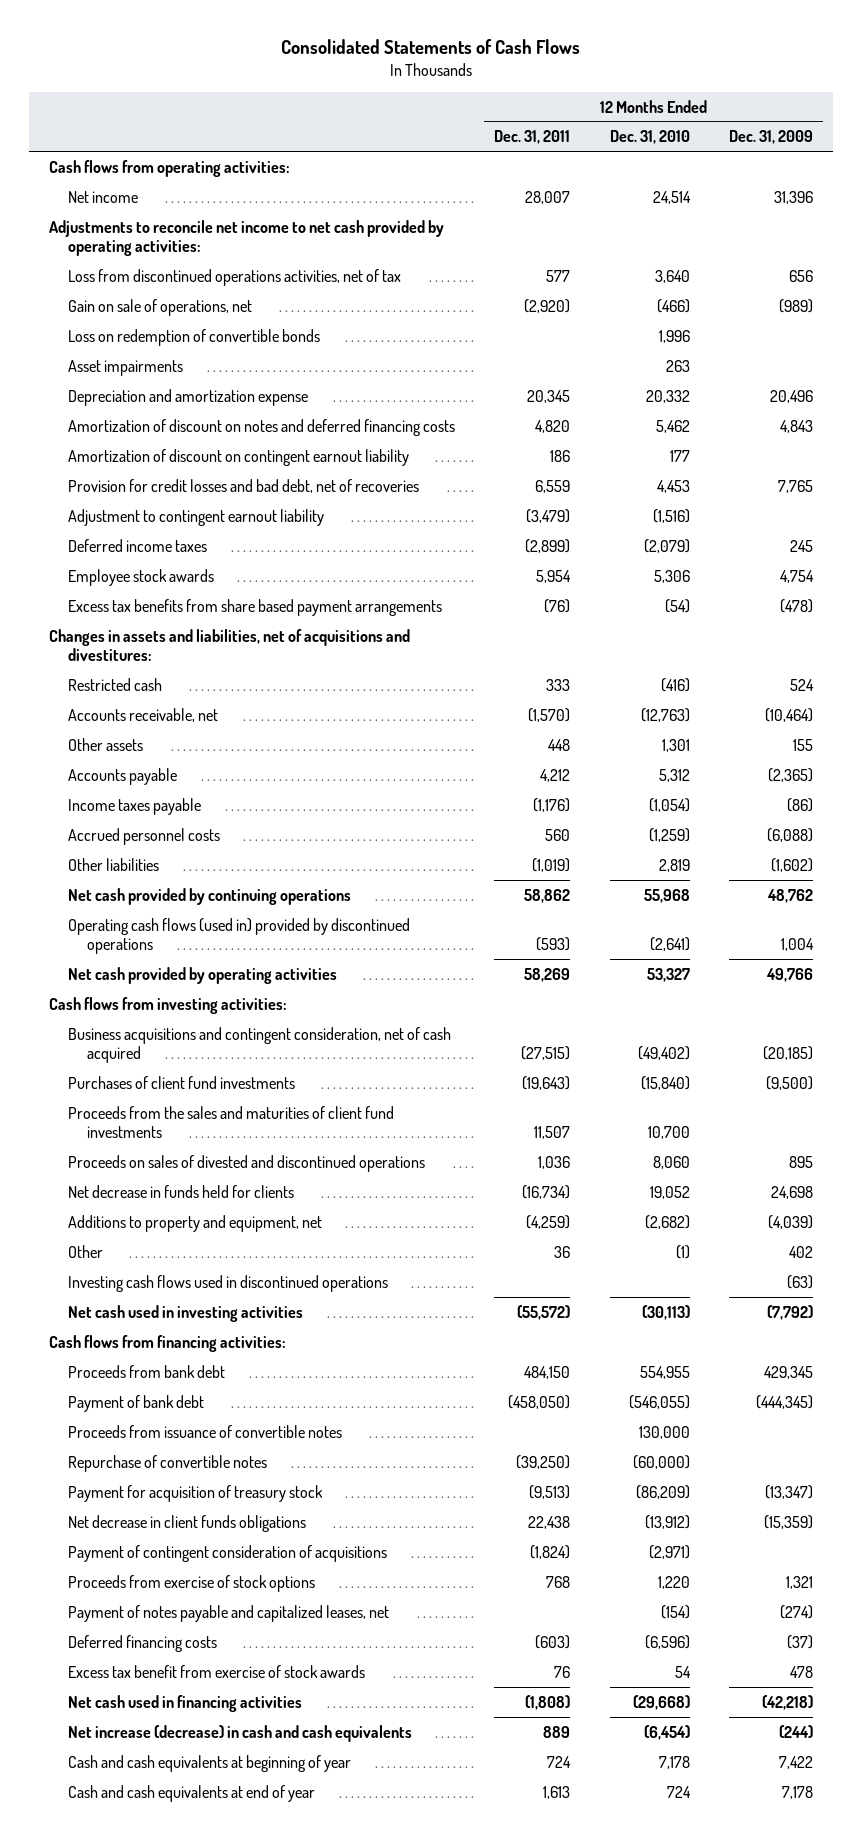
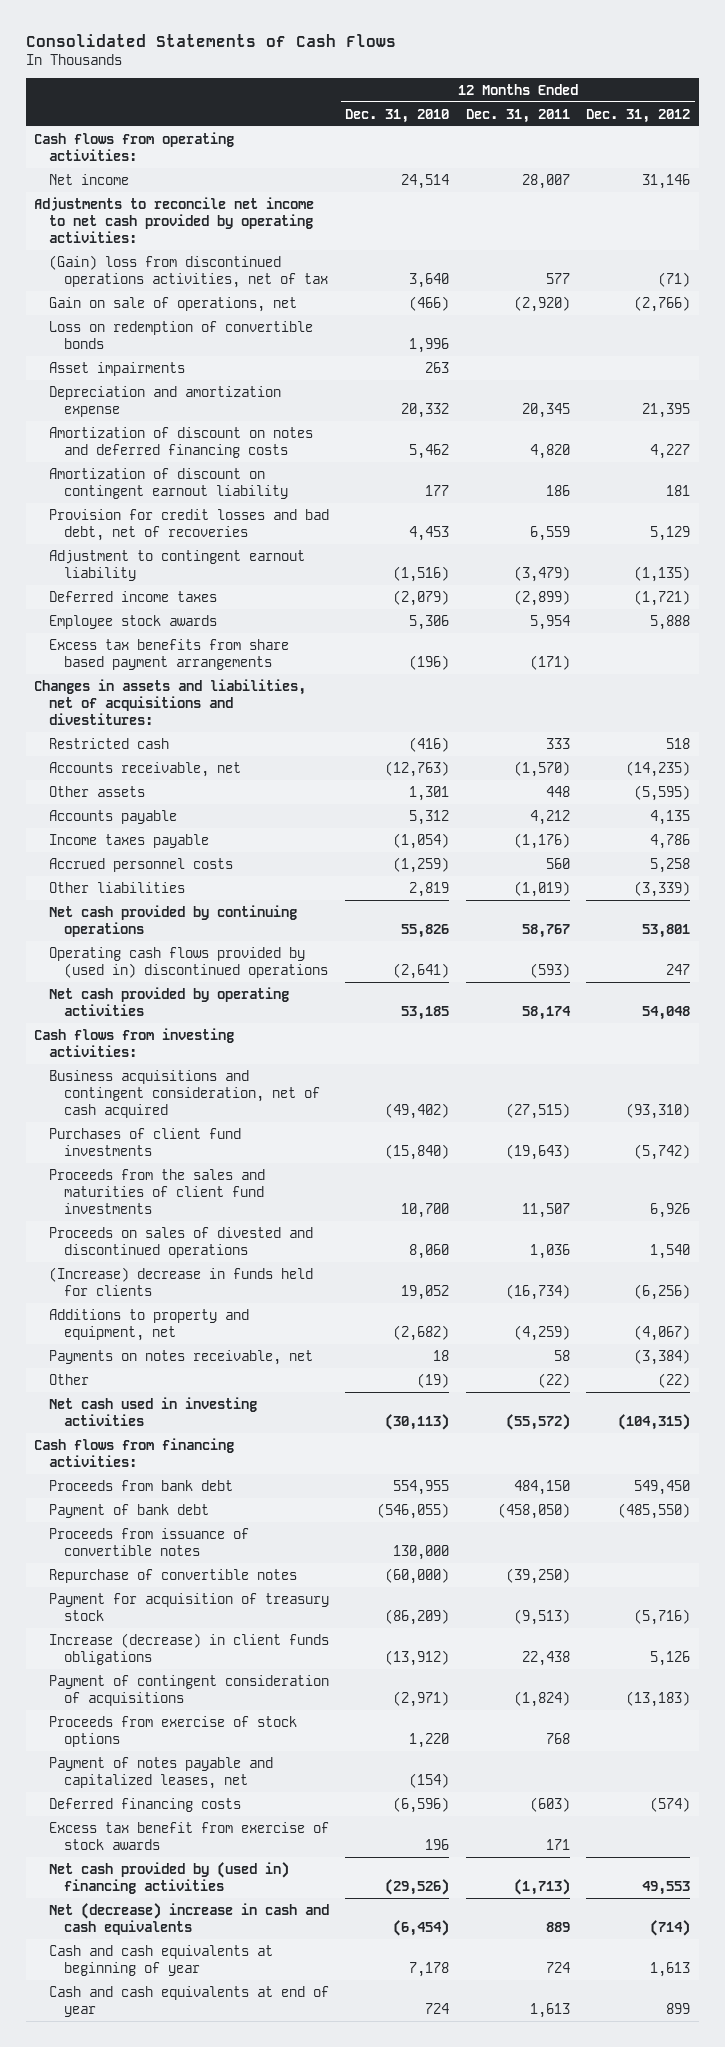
- | 12 Months Ended Dec. 31, 2011 | 12 Months Ended Dec. 31, 2010 | 12 Months Ended Dec. 31, 2009
+ | 12 Months Ended Dec. 31, 2010 | 12 Months Ended Dec. 31, 2011 | 12 Months Ended Dec. 31, 2012
- Loss from discontinued operations activities, net of tax | 577 | 3,640 | 656
+ (Gain) loss from discontinued operations activities, net of tax | 3,640 | 577 | (71)
- Excess tax benefits from share based payment arrangements | (76) | (54) | (478)
+ Excess tax benefits from share based payment arrangements | (196) | (171) |
- Net cash provided by continuing operations | 58,862 | 55,968 | 48,762
- Operating cash flows (used in) provided by discontinued operations | (593) | (2,641) | 1,004
- Net cash provided by operating activities | 58,269 | 53,327 | 49,766
+ Net cash provided by continuing operations | 55,826 | 58,767 | 53,801
+ Operating cash flows provided by (used in) discontinued operations | (2,641) | (593) | 247
+ Net cash provided by operating activities | 53,185 | 58,174 | 54,048
- Net decrease in funds held for clients | (16,734) | 19,052 | 24,698
+ (Increase) decrease in funds held for clients | 19,052 | (16,734) | (6,256)
- Other | 36 | (1) | 402
- Investing cash flows used in discontinued operations | | | (63)
+ Payments on notes receivable, net | 18 | 58 | (3,384)
+ Other | (19) | (22) | (22)
- Net decrease in client funds obligations | 22,438 | (13,912) | (15,359)
+ Increase (decrease) in client funds obligations | (13,912) | 22,438 | 5,126
- Excess tax benefit from exercise of stock awards | 76 | 54 | 478
- Net cash used in financing activities | (1,808) | (29,668) | (42,218)
- Net increase (decrease) in cash and cash equivalents | 889 | (6,454) | (244)
+ Excess tax benefit from exercise of stock awards | 196 | 171 |
+ Net cash provided by (used in) financing activities | (29,526) | (1,713) | 49,553
+ Net (decrease) increase in cash and cash equivalents | (6,454) | 889 | (714)

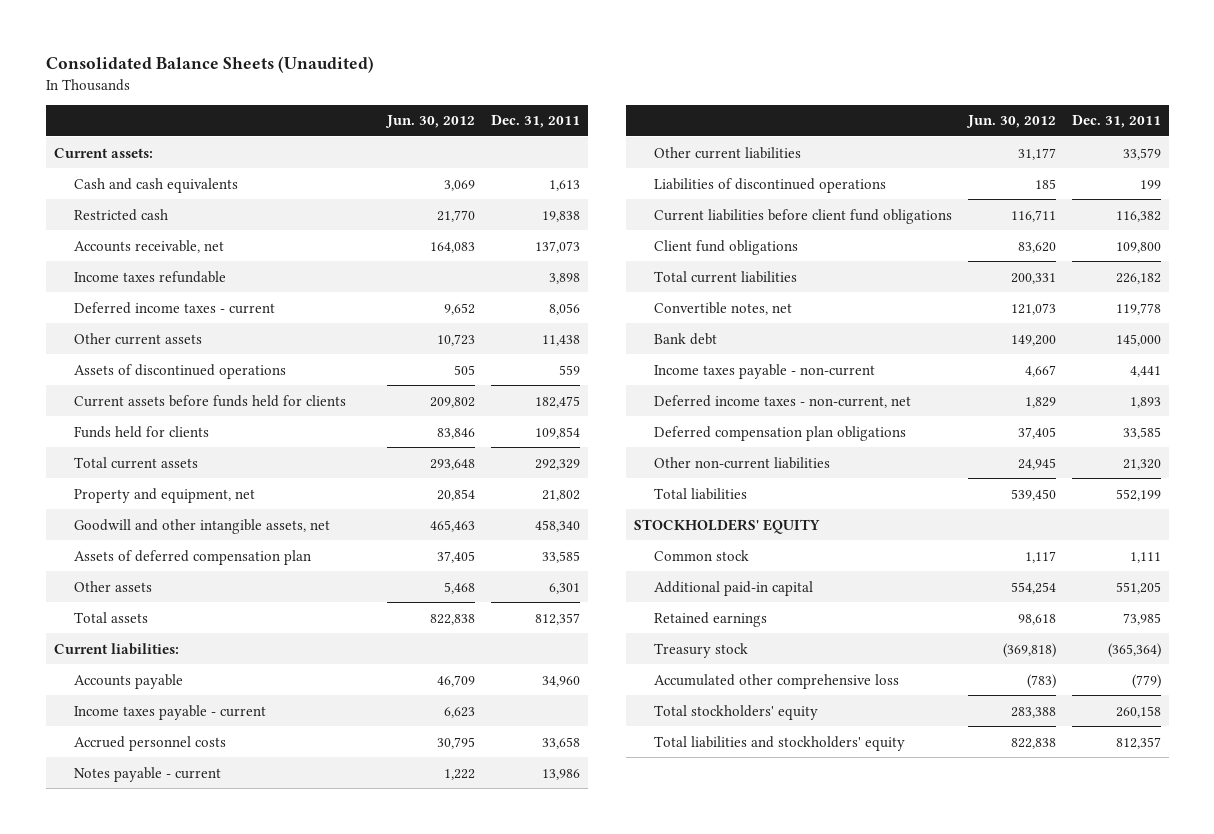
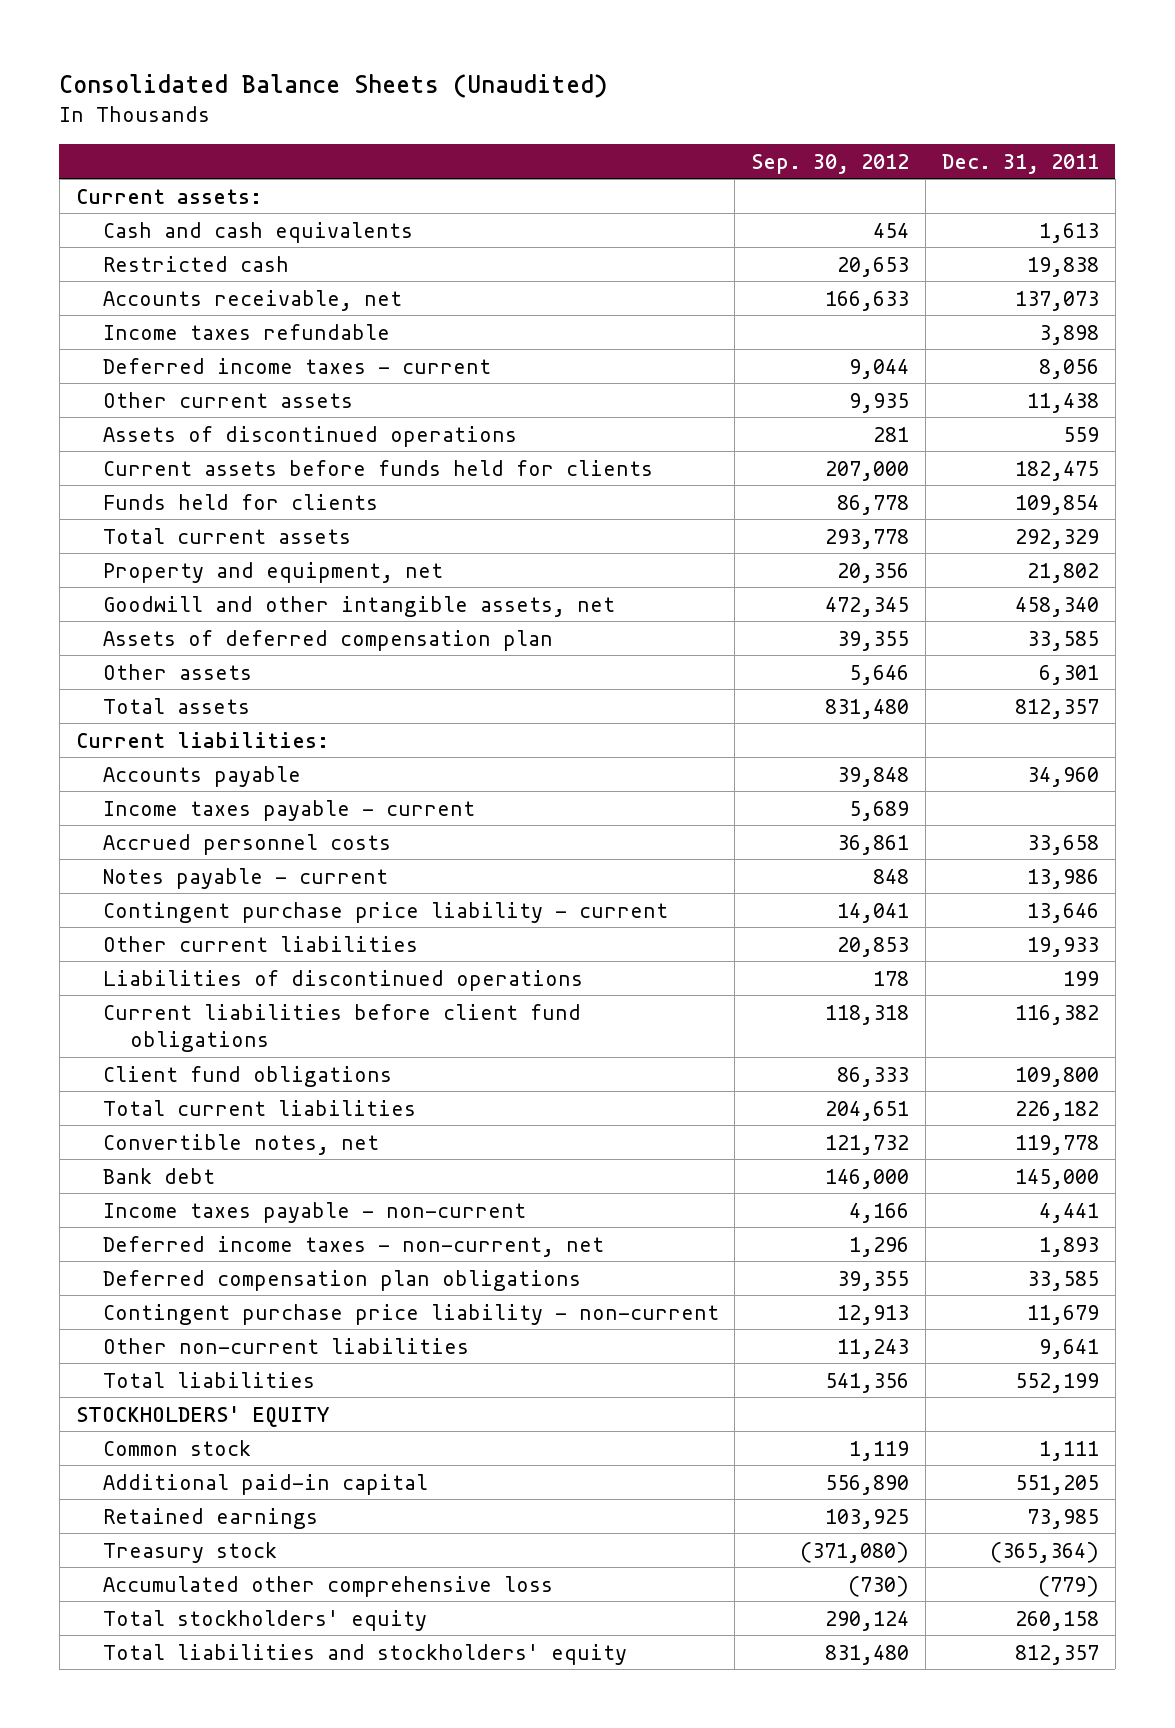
- | Jun. 30, 2012 | Dec. 31, 2011
+ | Sep. 30, 2012 | Dec. 31, 2011
- Other current liabilities | 31,177 | 33,579
+ Contingent purchase price liability - current | 14,041 | 13,646
+ Other current liabilities | 20,853 | 19,933
- Other non-current liabilities | 24,945 | 21,320
+ Contingent purchase price liability - non-current | 12,913 | 11,679
+ Other non-current liabilities | 11,243 | 9,641

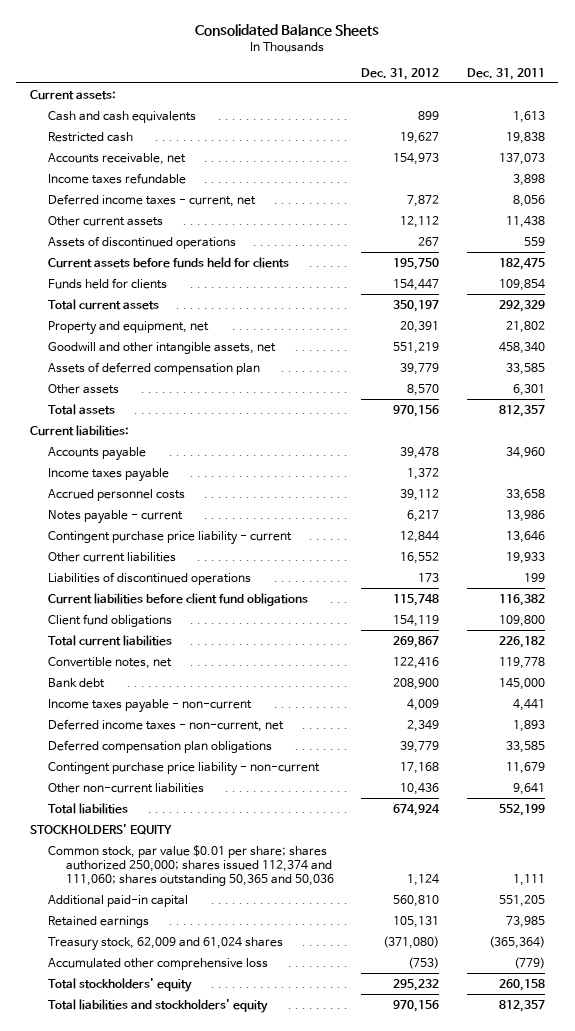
- Consolidated Balance Sheets (Unaudited)
+ Consolidated Balance Sheets
- | Sep. 30, 2012 | Dec. 31, 2011
+ | Dec. 31, 2012 | Dec. 31, 2011
- Deferred income taxes - current | 9,044 | 8,056
+ Deferred income taxes - current, net | 7,872 | 8,056
- Income taxes payable - current | 5,689 |
+ Income taxes payable | 1,372 |
- Common stock | 1,119 | 1,111
+ Common stock, par value $0.01 per share; shares authorized 250,000; shares issued 112,374 and 111,060; shares outstanding 50,365 and 50,036 | 1,124 | 1,111
- Treasury stock | (371,080) | (365,364)
+ Treasury stock, 62,009 and 61,024 shares | (371,080) | (365,364)

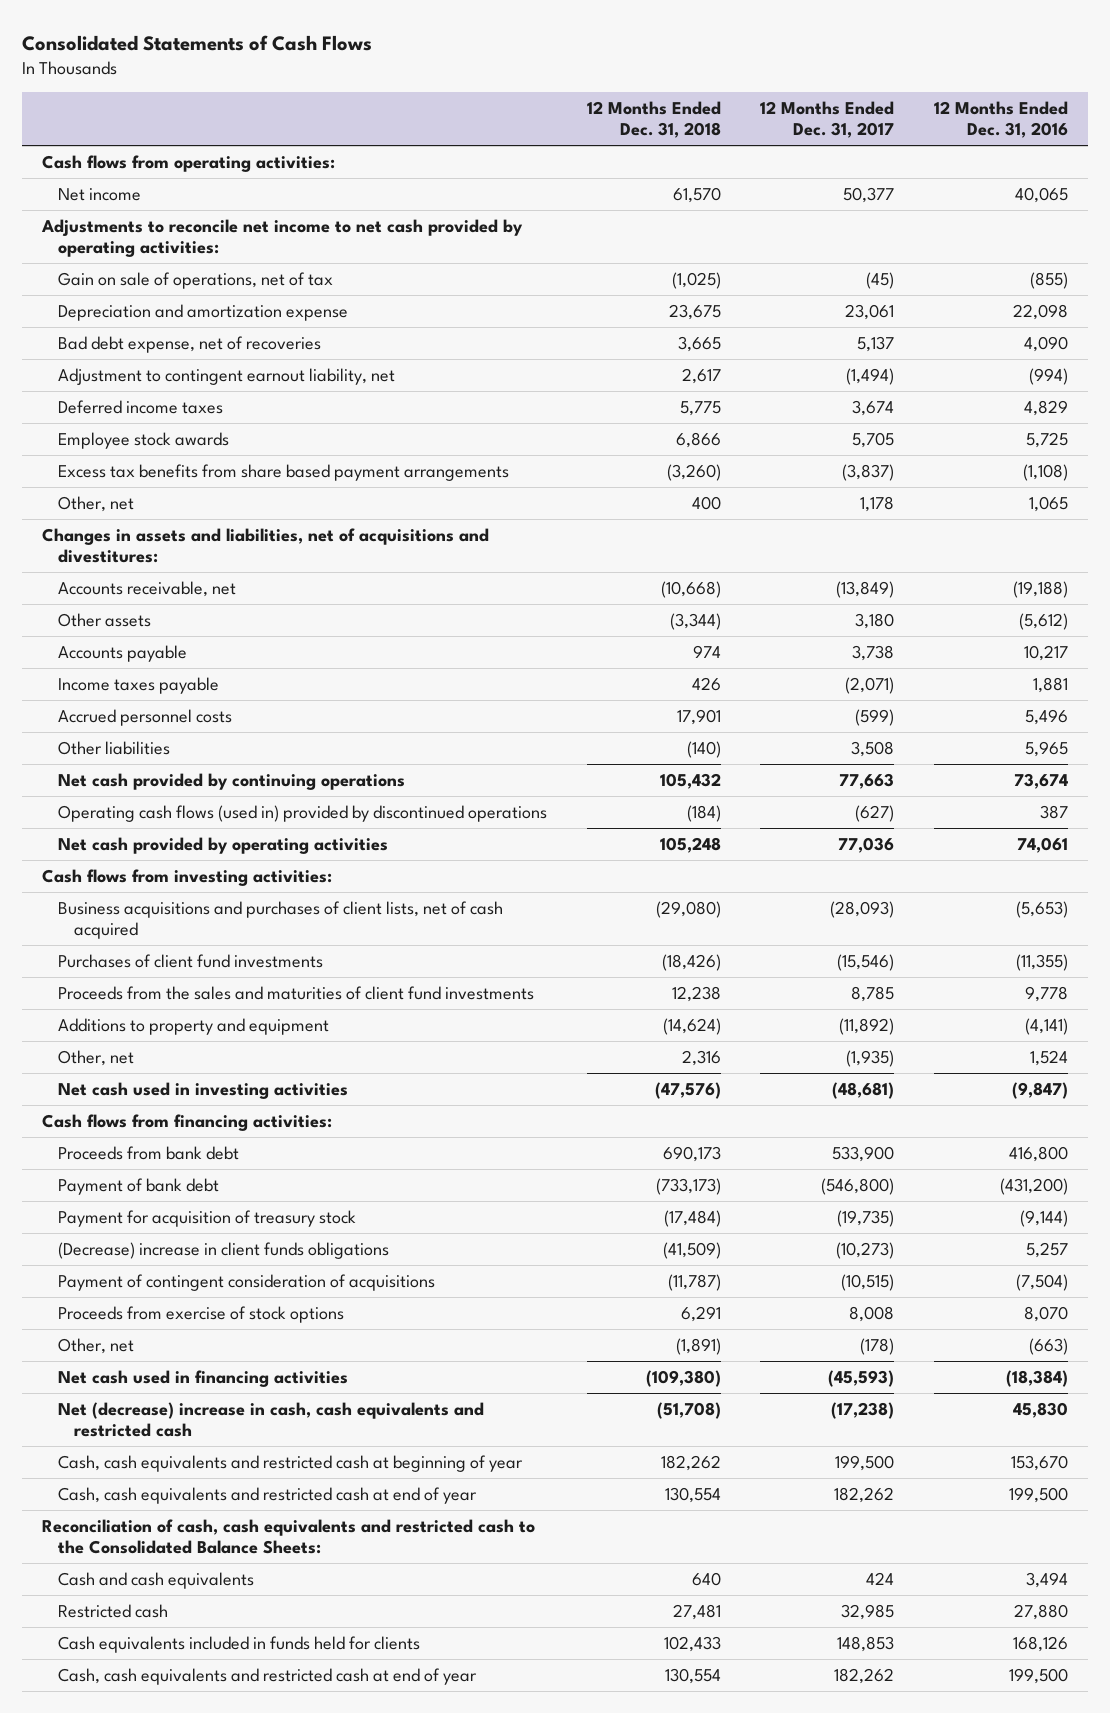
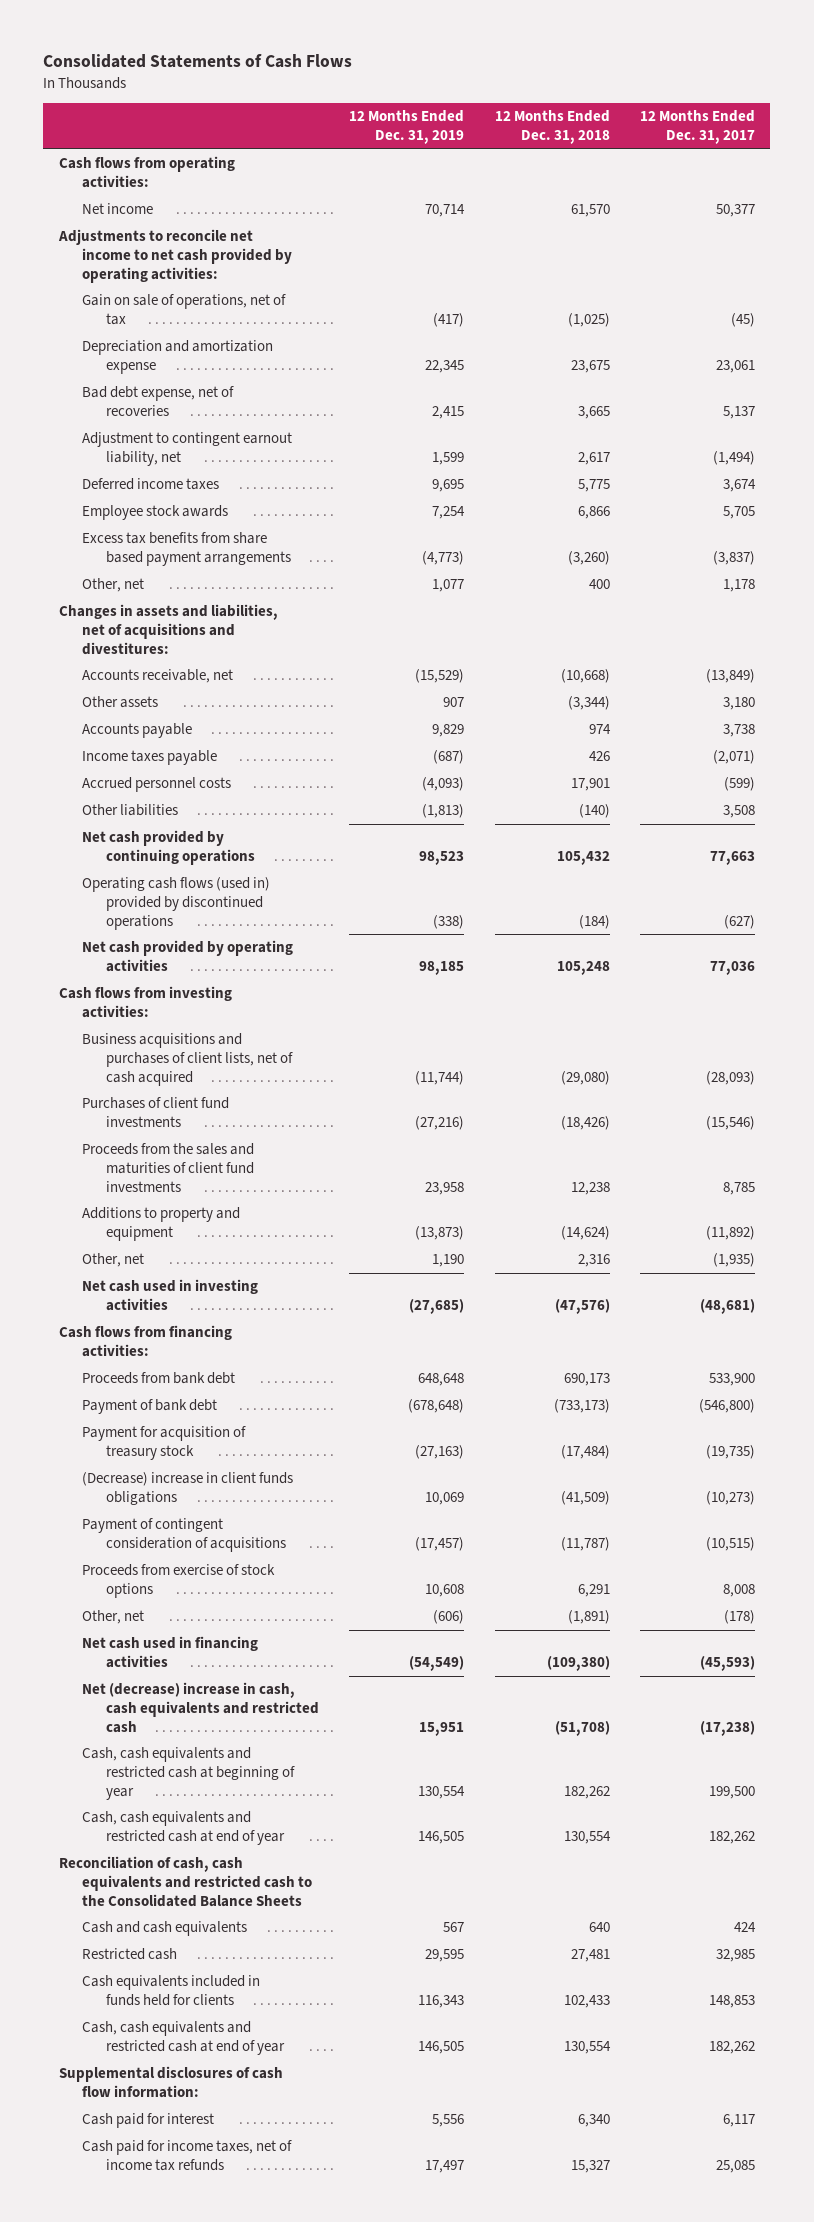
- | 12 Months Ended Dec. 31, 2018 | 12 Months Ended Dec. 31, 2017 | 12 Months Ended Dec. 31, 2016
+ | 12 Months Ended Dec. 31, 2019 | 12 Months Ended Dec. 31, 2018 | 12 Months Ended Dec. 31, 2017
- Reconciliation of cash, cash equivalents and restricted cash to the Consolidated Balance Sheets:
+ Reconciliation of cash, cash equivalents and restricted cash to the Consolidated Balance Sheets
+ Supplemental disclosures of cash flow information:
+ Cash paid for interest | 5,556 | 6,340 | 6,117
+ Cash paid for income taxes, net of income tax refunds | 17,497 | 15,327 | 25,085

